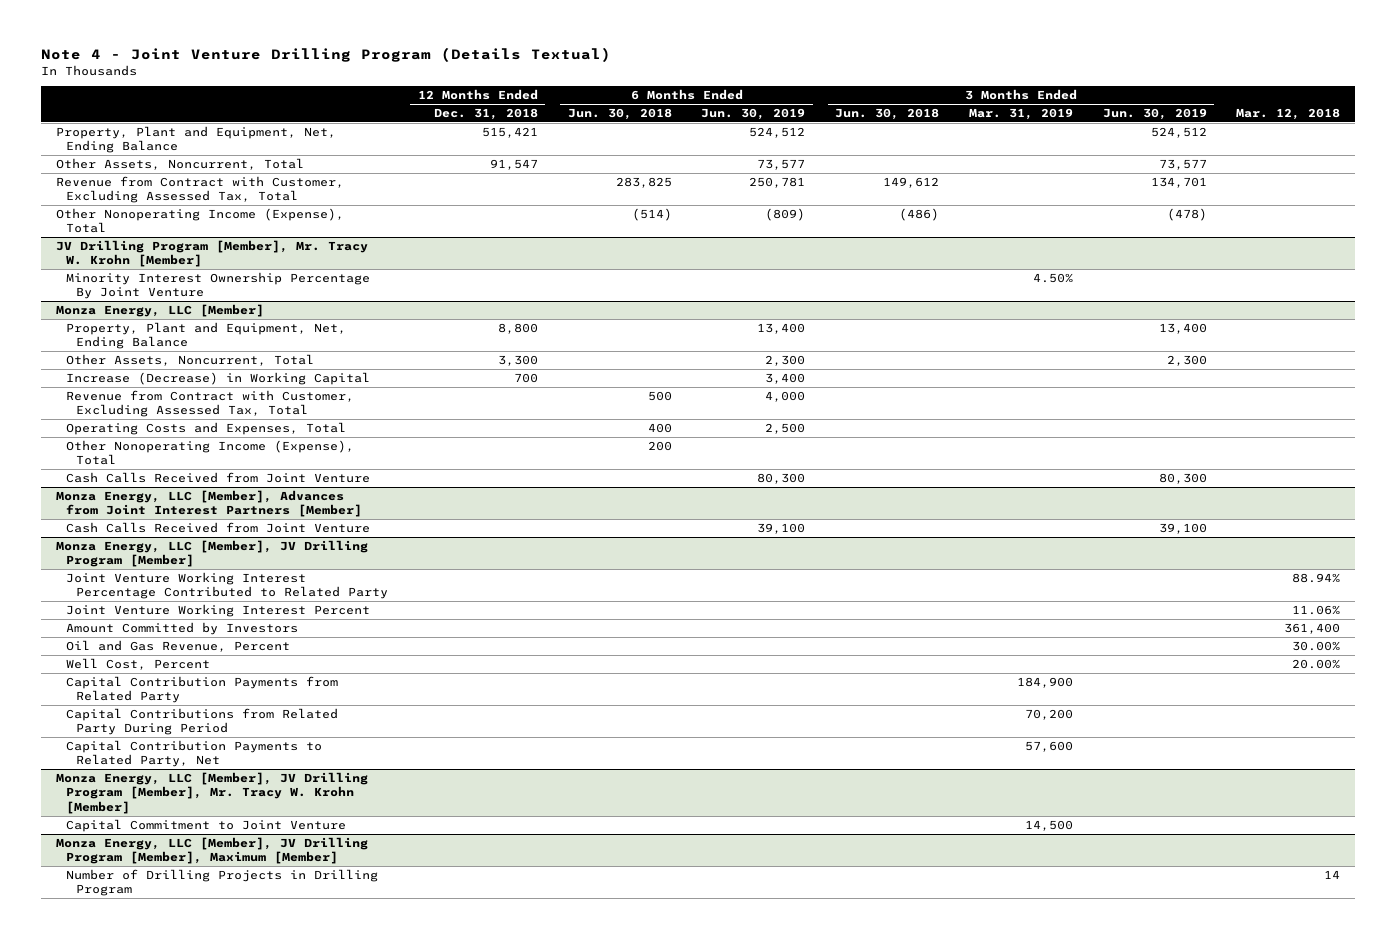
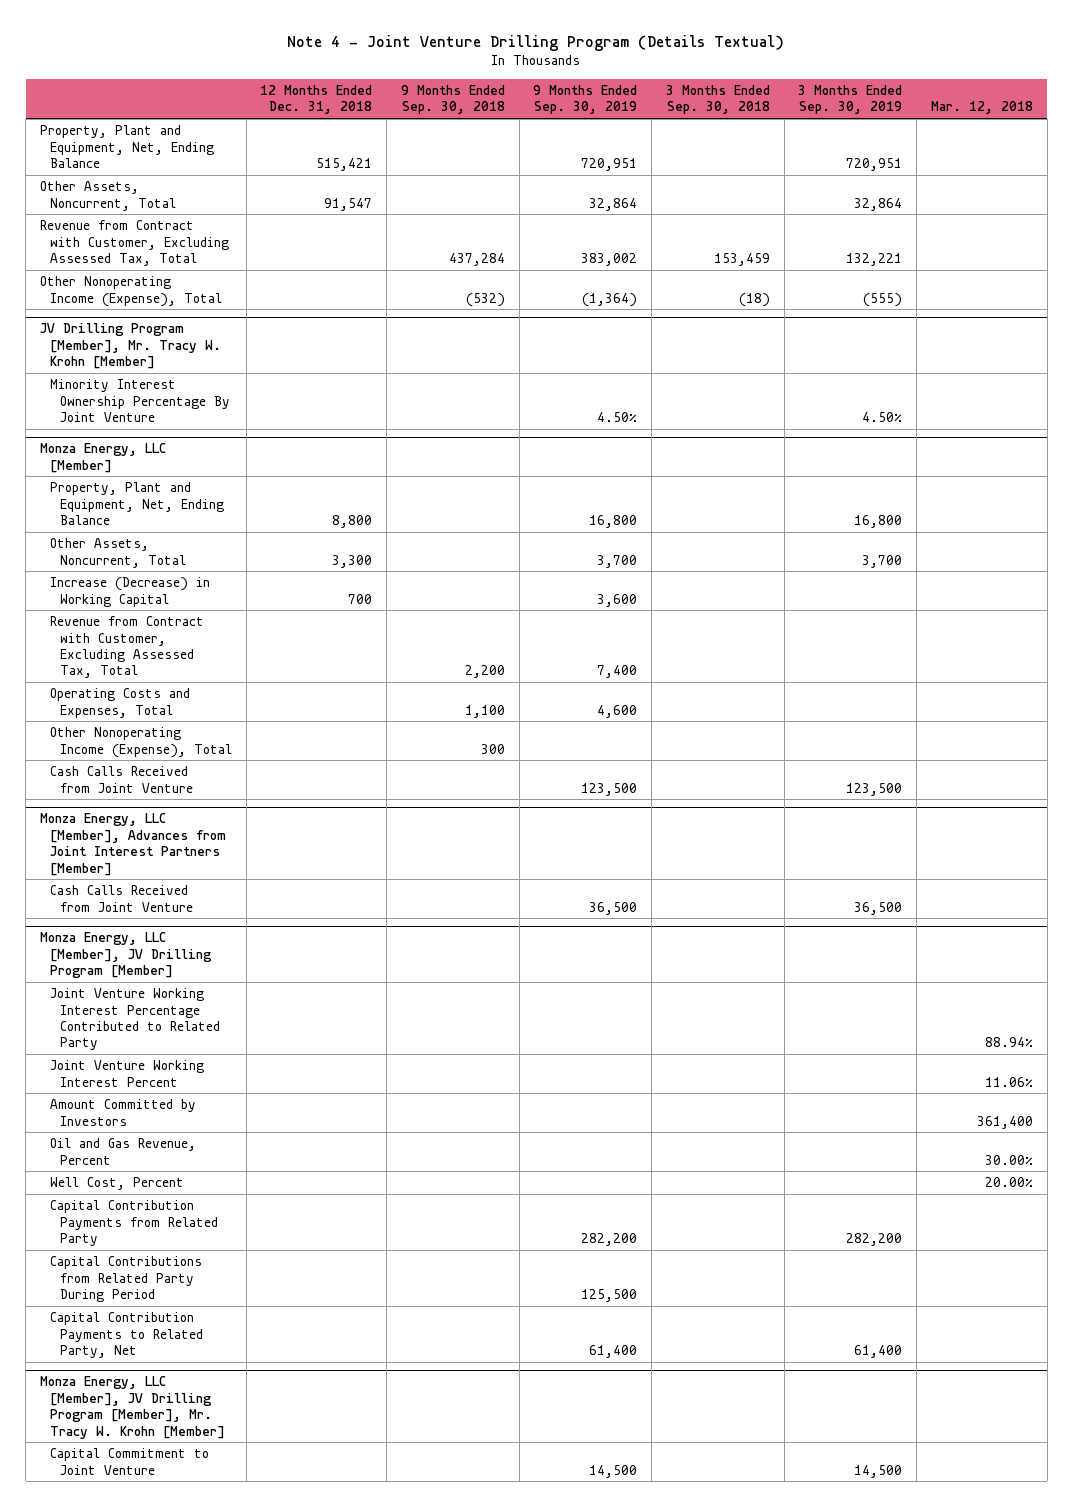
- | 12 Months Ended Dec. 31, 2018 | 6 Months Ended Jun. 30, 2018 | 6 Months Ended Jun. 30, 2019 | 3 Months Ended Jun. 30, 2018 | 3 Months Ended Mar. 31, 2019 | 3 Months Ended Jun. 30, 2019 | Mar. 12, 2018
+ | 12 Months Ended Dec. 31, 2018 | 9 Months Ended Sep. 30, 2018 | 9 Months Ended Sep. 30, 2019 | 3 Months Ended Sep. 30, 2018 | 3 Months Ended Sep. 30, 2019 | Mar. 12, 2018
- Monza Energy, LLC [Member], JV Drilling Program [Member], Maximum [Member]
- Number of Drilling Projects in Drilling Program | | | | | | | 14

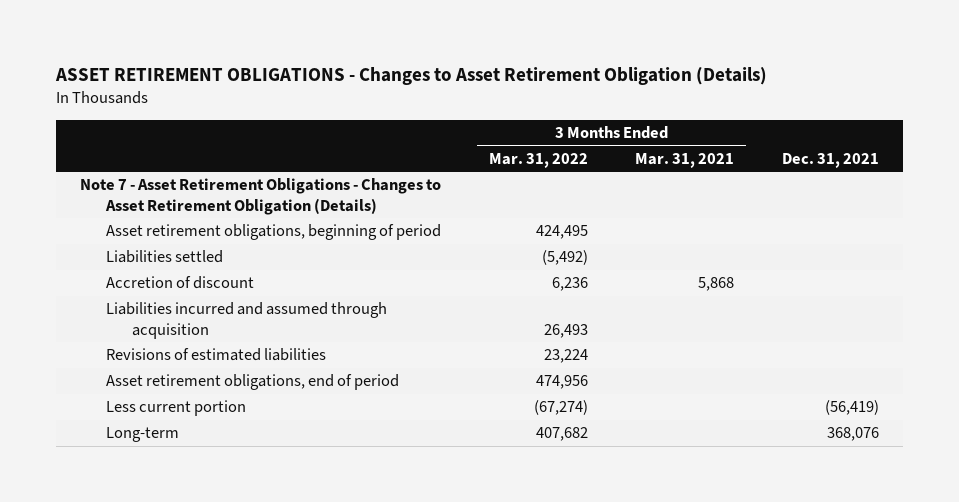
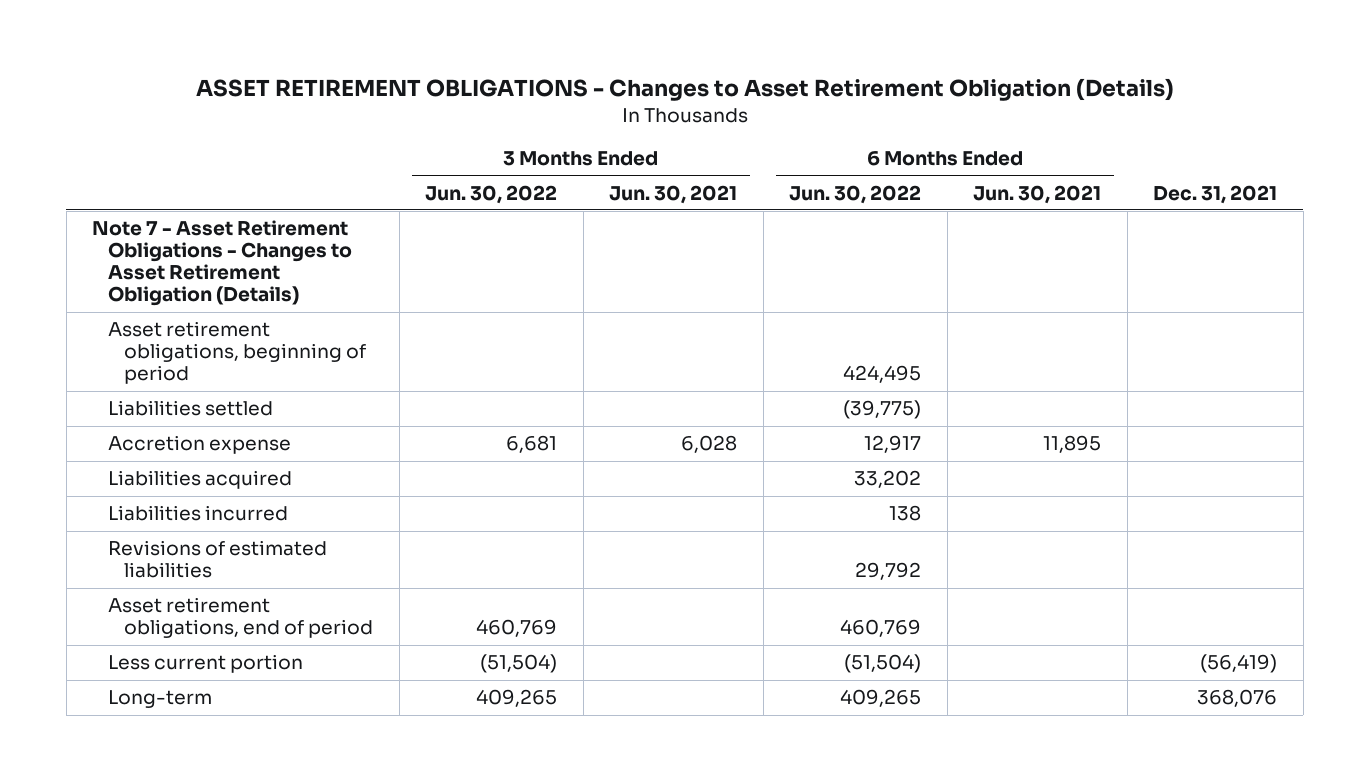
- | 3 Months Ended Mar. 31, 2022 | 3 Months Ended Mar. 31, 2021 | Dec. 31, 2021
+ | 3 Months Ended Jun. 30, 2022 | 3 Months Ended Jun. 30, 2021 | 6 Months Ended Jun. 30, 2022 | 6 Months Ended Jun. 30, 2021 | Dec. 31, 2021
- Accretion of discount | 6,236 | 5,868 |
- Liabilities incurred and assumed through acquisition | 26,493 | |
+ Accretion expense | 6,681 | 6,028 | 12,917 | 11,895 |
+ Liabilities acquired | | | 33,202 | |
+ Liabilities incurred | | | 138 | |

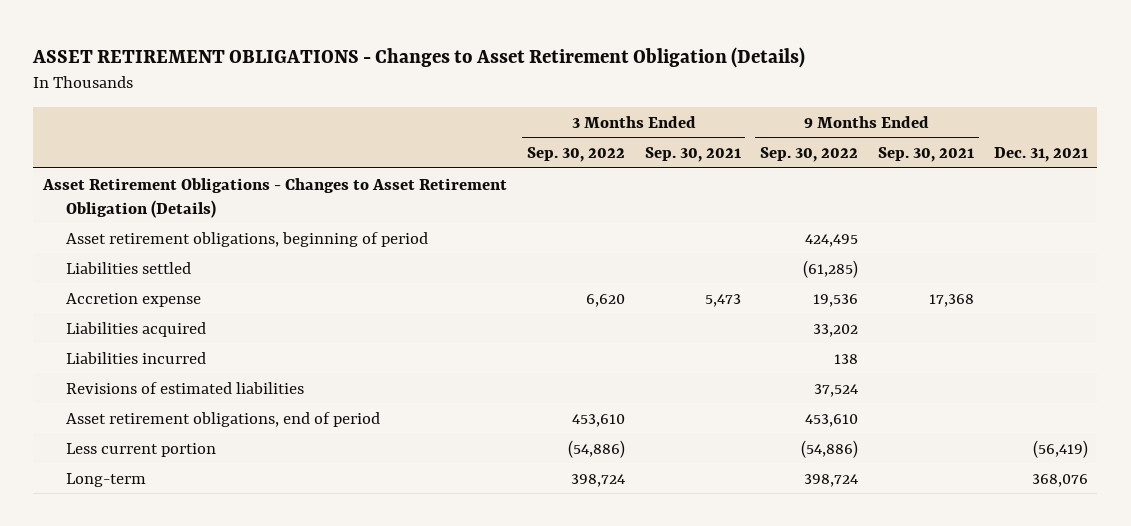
- | 3 Months Ended Jun. 30, 2022 | 3 Months Ended Jun. 30, 2021 | 6 Months Ended Jun. 30, 2022 | 6 Months Ended Jun. 30, 2021 | Dec. 31, 2021
+ | 3 Months Ended Sep. 30, 2022 | 3 Months Ended Sep. 30, 2021 | 9 Months Ended Sep. 30, 2022 | 9 Months Ended Sep. 30, 2021 | Dec. 31, 2021
- Note 7 - Asset Retirement Obligations - Changes to Asset Retirement Obligation (Details)
+ Asset Retirement Obligations - Changes to Asset Retirement Obligation (Details)

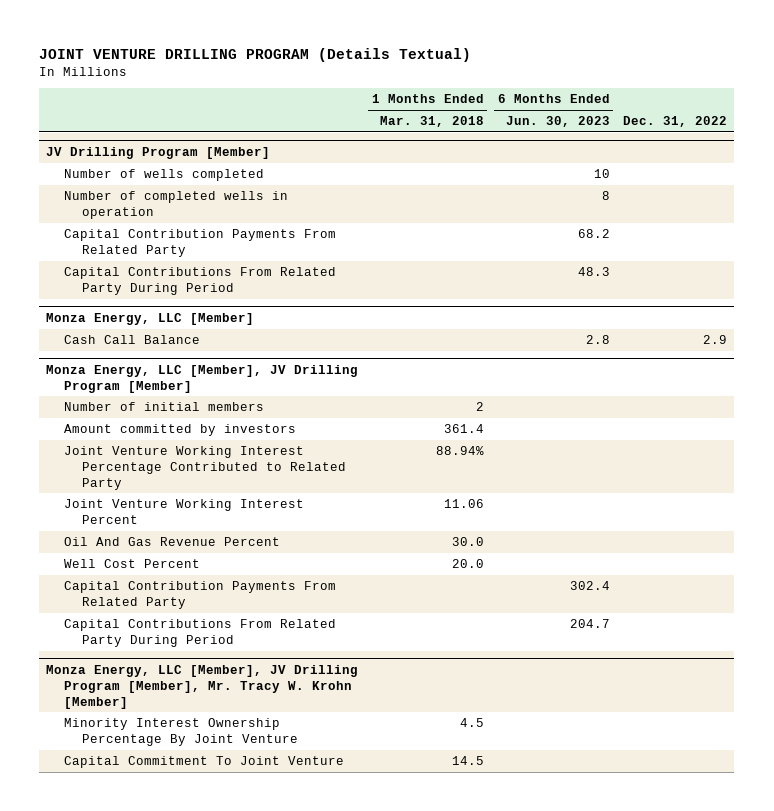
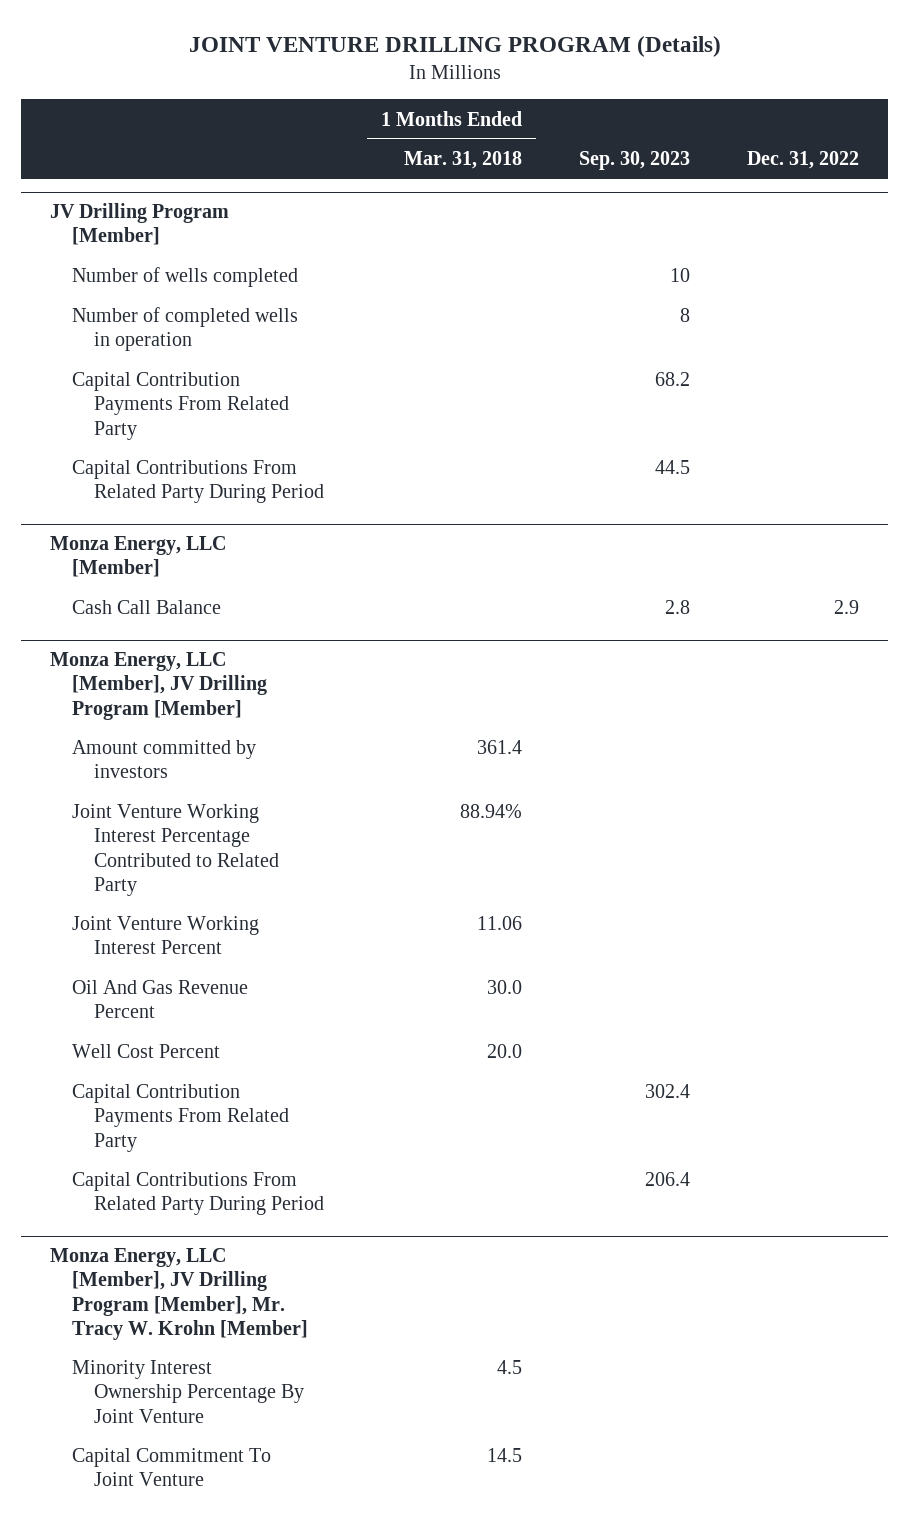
- JOINT VENTURE DRILLING PROGRAM (Details Textual)
+ JOINT VENTURE DRILLING PROGRAM (Details)
- | 1 Months Ended Mar. 31, 2018 | 6 Months Ended Jun. 30, 2023 | Dec. 31, 2022
+ | 1 Months Ended Mar. 31, 2018 | Sep. 30, 2023 | Dec. 31, 2022
@ Monza Energy, LLC [Member], JV Drilling Program [Member]
- Number of initial members | 2 | |

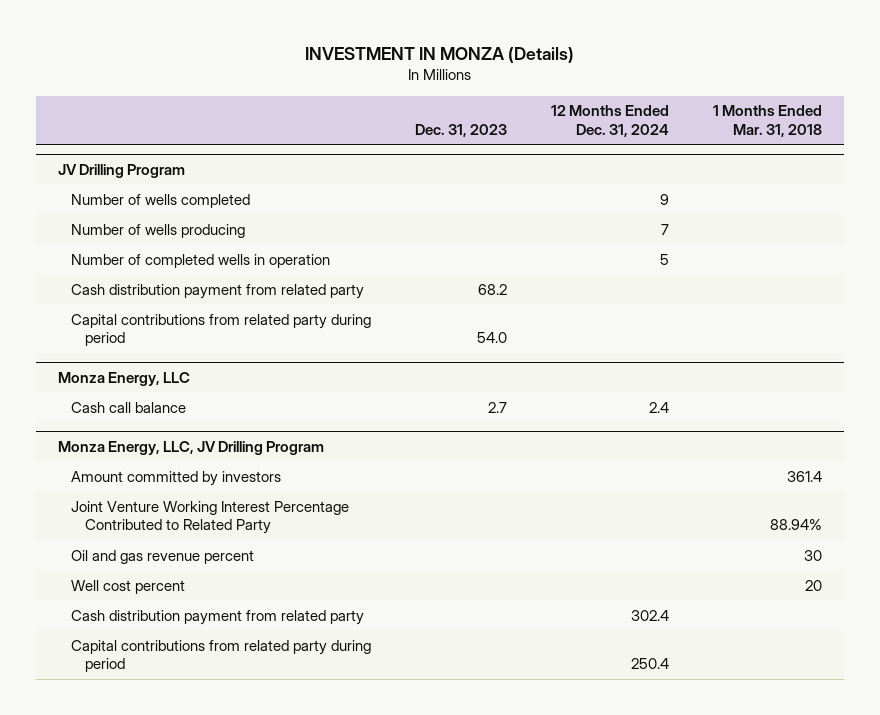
- JOINT VENTURE DRILLING PROGRAM (Details)
+ INVESTMENT IN MONZA (Details)
- | 1 Months Ended Mar. 31, 2018 | Sep. 30, 2023 | Dec. 31, 2022
+ | Dec. 31, 2023 | 12 Months Ended Dec. 31, 2024 | 1 Months Ended Mar. 31, 2018
- JV Drilling Program [Member]
+ JV Drilling Program
+ Number of wells producing | | 7 |
- Capital Contribution Payments From Related Party | | 68.2 |
- Capital Contributions From Related Party During Period | | 44.5 |
- Monza Energy, LLC [Member]
- Cash Call Balance | | 2.8 | 2.9
- Monza Energy, LLC [Member], JV Drilling Program [Member]
+ Cash distribution payment from related party | 68.2 | |
+ Capital contributions from related party during period | 54.0 | |
+ Monza Energy, LLC
+ Cash call balance | 2.7 | 2.4 |
+ Monza Energy, LLC, JV Drilling Program
- Joint Venture Working Interest Percent | 11.06 | |
- Oil And Gas Revenue Percent | 30.0 | |
- Well Cost Percent | 20.0 | |
- Capital Contribution Payments From Related Party | | 302.4 |
- Capital Contributions From Related Party During Period | | 206.4 |
- Monza Energy, LLC [Member], JV Drilling Program [Member], Mr. Tracy W. Krohn [Member]
- Minority Interest Ownership Percentage By Joint Venture | 4.5 | |
- Capital Commitment To Joint Venture | 14.5 | |
+ Oil and gas revenue percent | | | 30
+ Well cost percent | | | 20
+ Cash distribution payment from related party | | 302.4 |
+ Capital contributions from related party during period | | 250.4 |

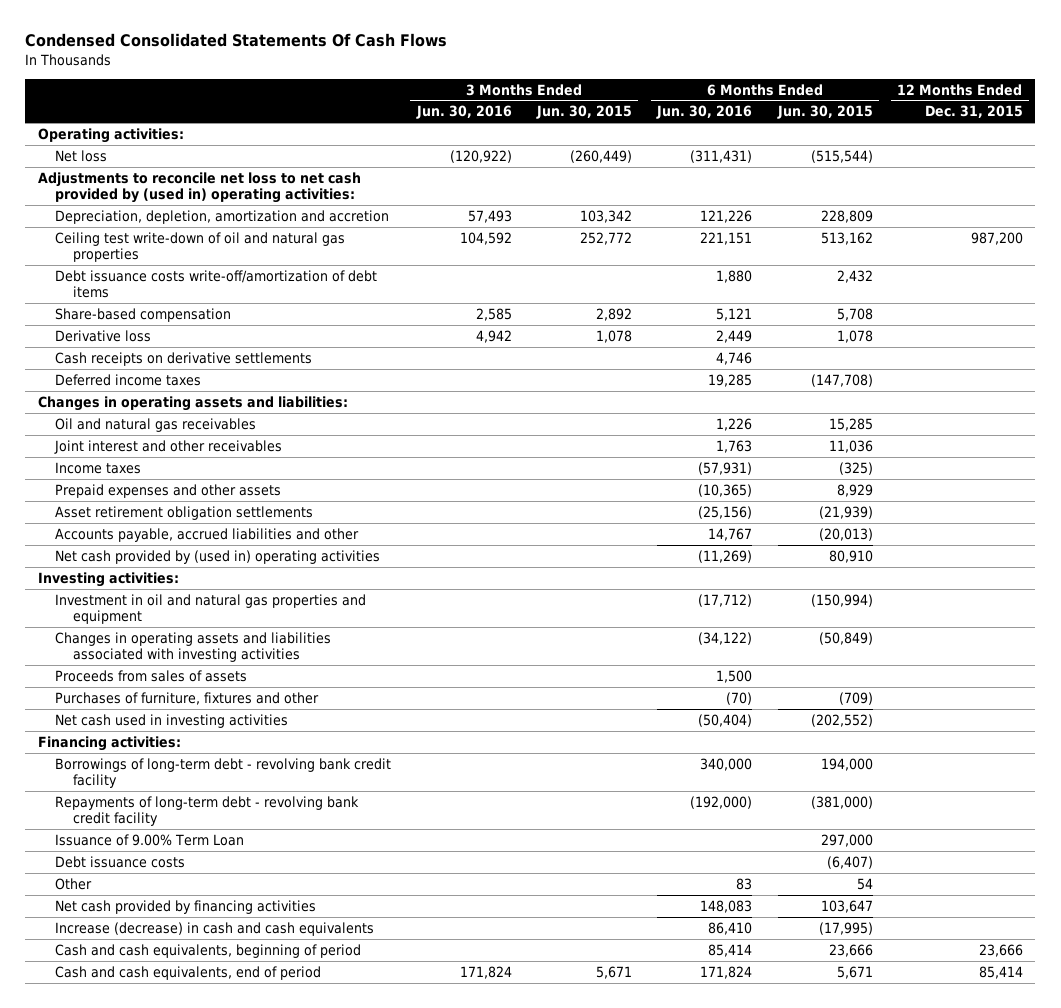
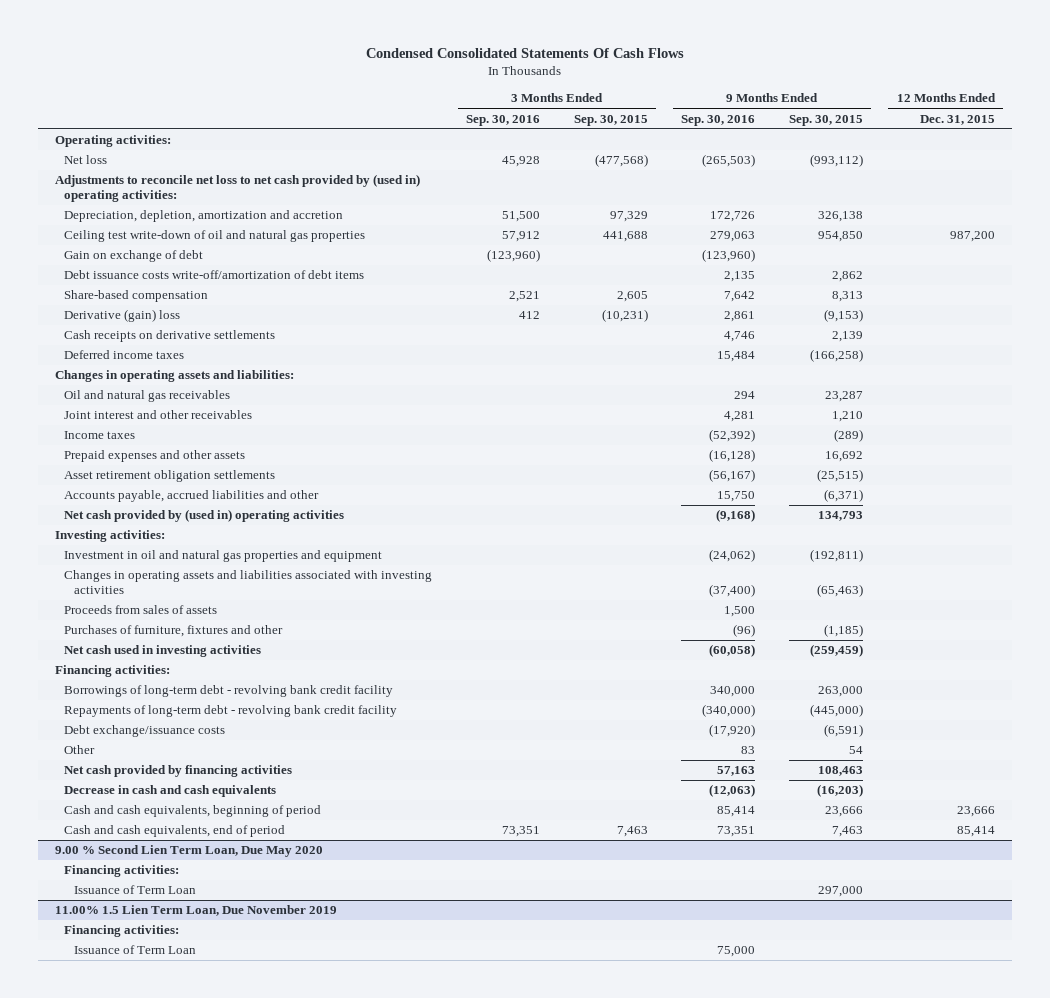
- | 3 Months Ended Jun. 30, 2016 | 3 Months Ended Jun. 30, 2015 | 6 Months Ended Jun. 30, 2016 | 6 Months Ended Jun. 30, 2015 | 12 Months Ended Dec. 31, 2015
+ | 3 Months Ended Sep. 30, 2016 | 3 Months Ended Sep. 30, 2015 | 9 Months Ended Sep. 30, 2016 | 9 Months Ended Sep. 30, 2015 | 12 Months Ended Dec. 31, 2015
+ Gain on exchange of debt | (123,960) | | (123,960) | |
- Derivative loss | 4,942 | 1,078 | 2,449 | 1,078 |
+ Derivative (gain) loss | 412 | (10,231) | 2,861 | (9,153) |
- Issuance of 9.00% Term Loan | | | | 297,000 |
- Debt issuance costs | | | | (6,407) |
+ Debt exchange/issuance costs | | | (17,920) | (6,591) |
- Increase (decrease) in cash and cash equivalents | | | 86,410 | (17,995) |
+ Decrease in cash and cash equivalents | | | (12,063) | (16,203) |
+ 9.00 % Second Lien Term Loan, Due May 2020
+ Financing activities:
+ Issuance of Term Loan | | | | 297,000 |
+ 11.00% 1.5 Lien Term Loan, Due November 2019
+ Financing activities:
+ Issuance of Term Loan | | | 75,000 | |

